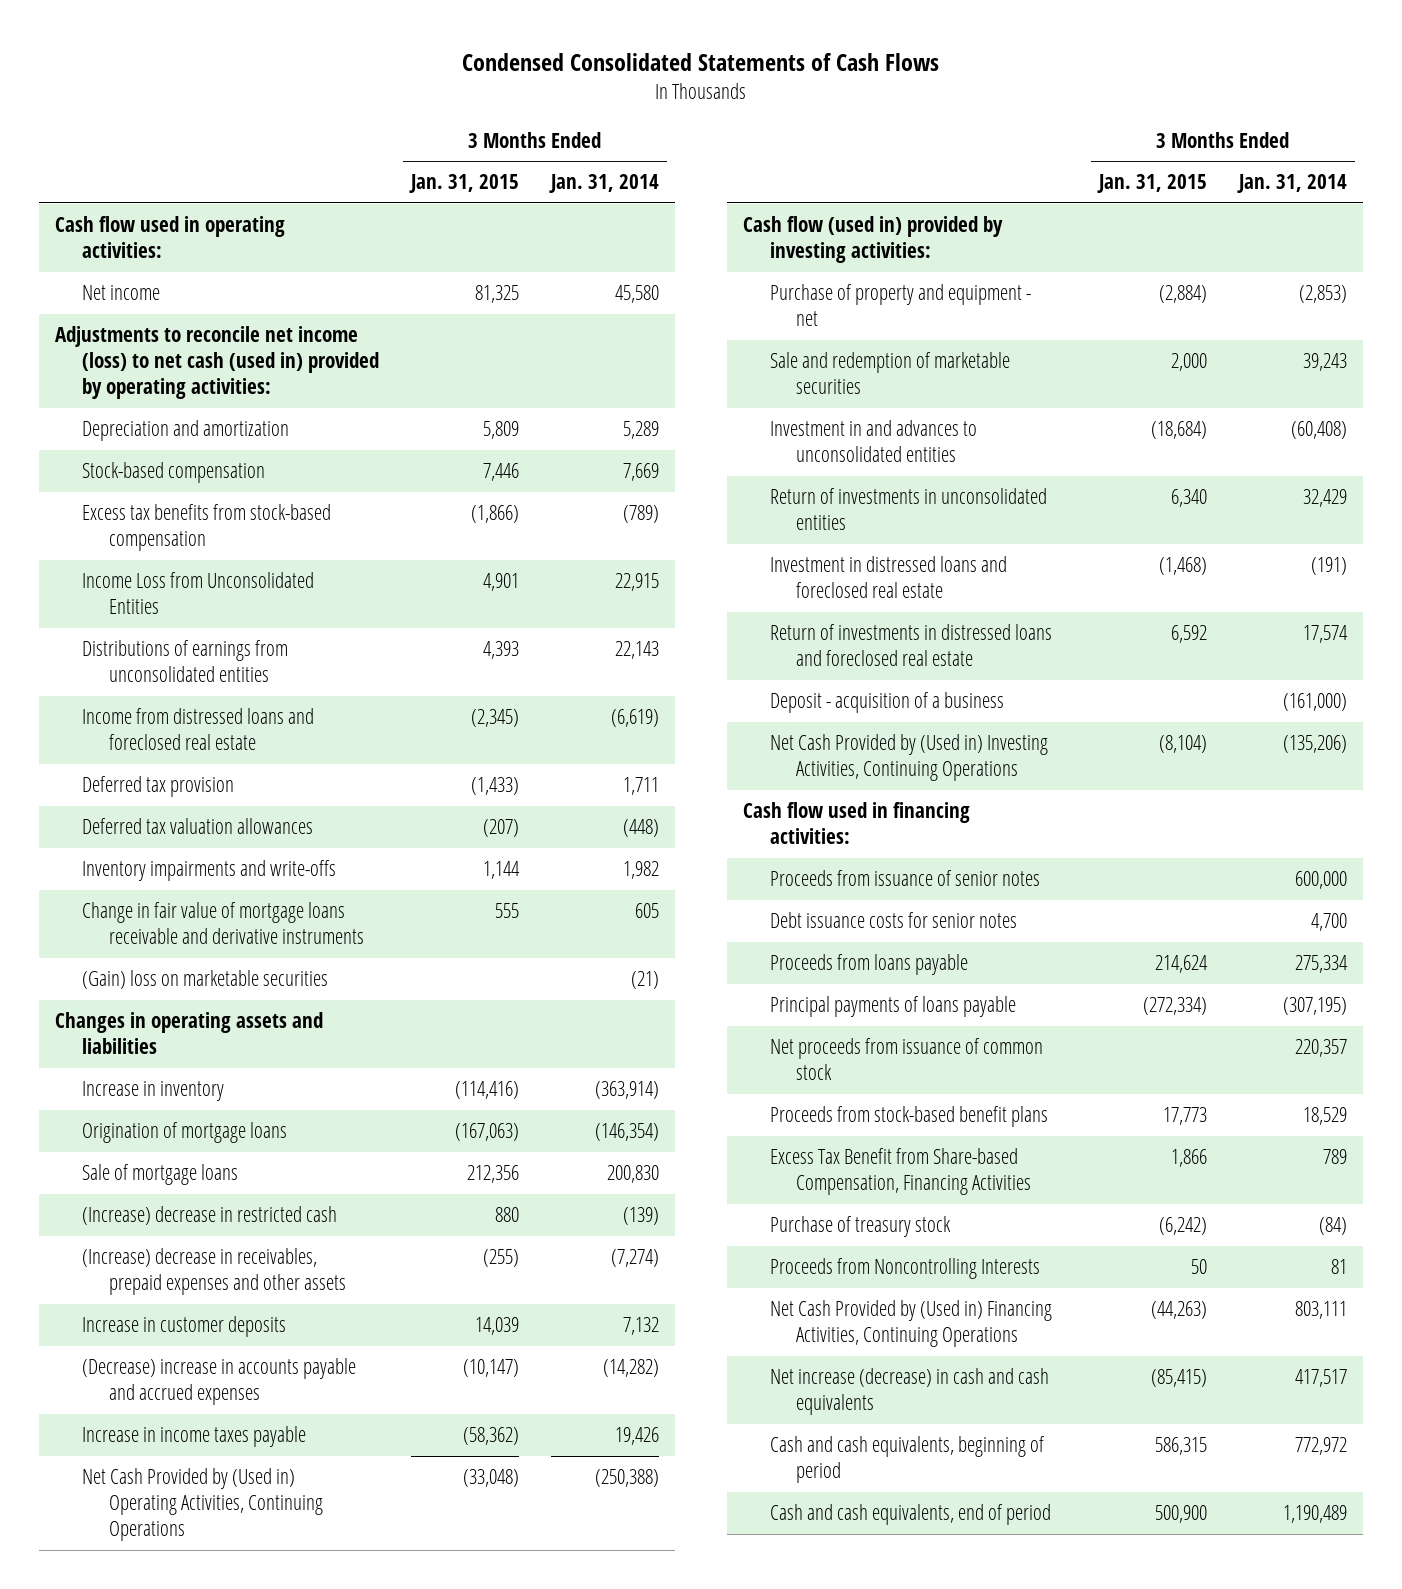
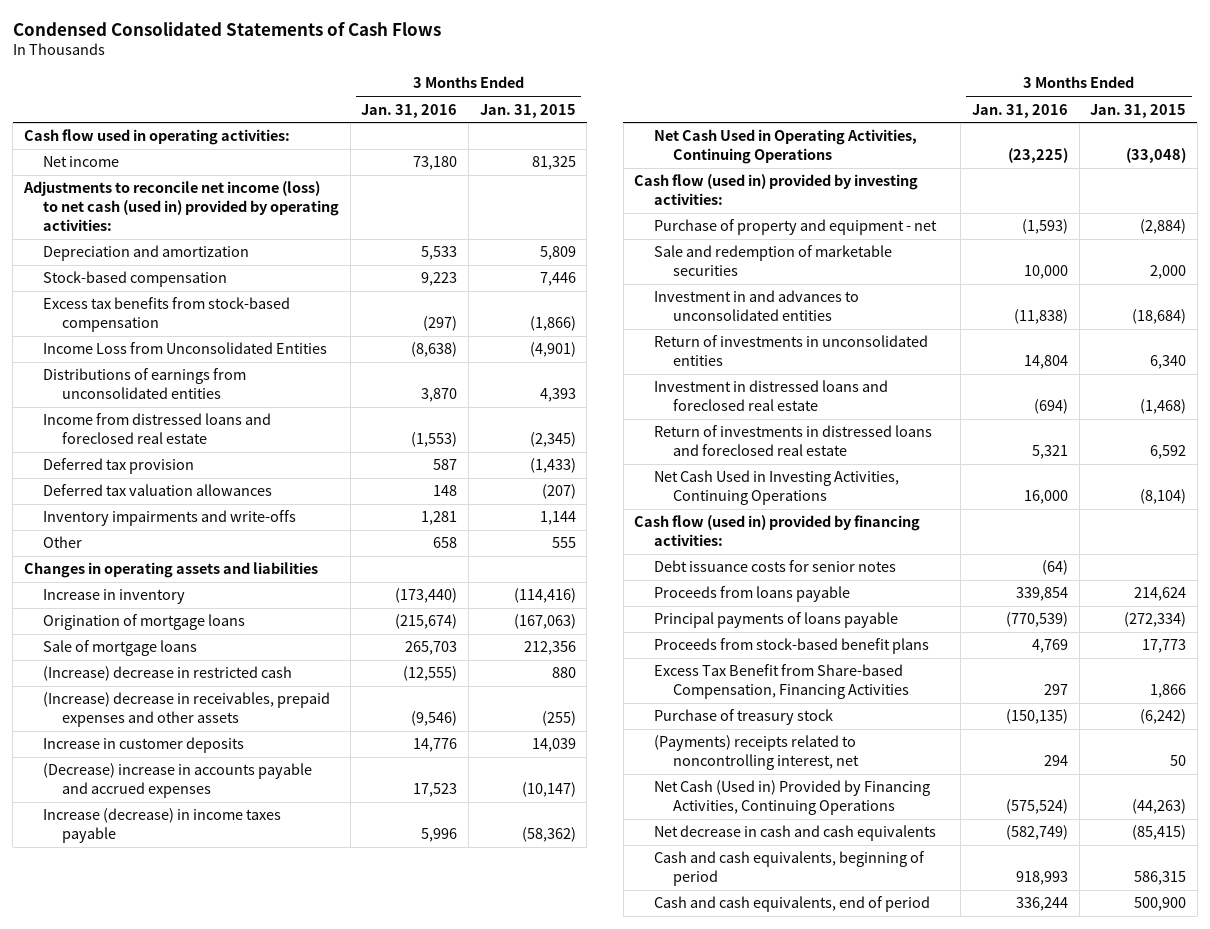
- | 3 Months Ended Jan. 31, 2015 | 3 Months Ended Jan. 31, 2014
+ | 3 Months Ended Jan. 31, 2016 | 3 Months Ended Jan. 31, 2015
- Income Loss from Unconsolidated Entities | 4,901 | 22,915
+ Income Loss from Unconsolidated Entities | (8,638) | (4,901)
- Change in fair value of mortgage loans receivable and derivative instruments | 555 | 605
- (Gain) loss on marketable securities | | (21)
+ Other | 658 | 555
- Increase in income taxes payable | (58,362) | 19,426
- Net Cash Provided by (Used in) Operating Activities, Continuing Operations | (33,048) | (250,388)
+ Increase (decrease) in income taxes payable | 5,996 | (58,362)
+ Net Cash Used in Operating Activities, Continuing Operations | (23,225) | (33,048)
- Deposit - acquisition of a business | | (161,000)
- Net Cash Provided by (Used in) Investing Activities, Continuing Operations | (8,104) | (135,206)
- Cash flow used in financing activities:
- Proceeds from issuance of senior notes | | 600,000
+ Net Cash Used in Investing Activities, Continuing Operations | 16,000 | (8,104)
+ Cash flow (used in) provided by financing activities:
- Net proceeds from issuance of common stock | | 220,357
- Proceeds from Noncontrolling Interests | 50 | 81
- Net Cash Provided by (Used in) Financing Activities, Continuing Operations | (44,263) | 803,111
- Net increase (decrease) in cash and cash equivalents | (85,415) | 417,517
+ (Payments) receipts related to noncontrolling interest, net | 294 | 50
+ Net Cash (Used in) Provided by Financing Activities, Continuing Operations | (575,524) | (44,263)
+ Net decrease in cash and cash equivalents | (582,749) | (85,415)

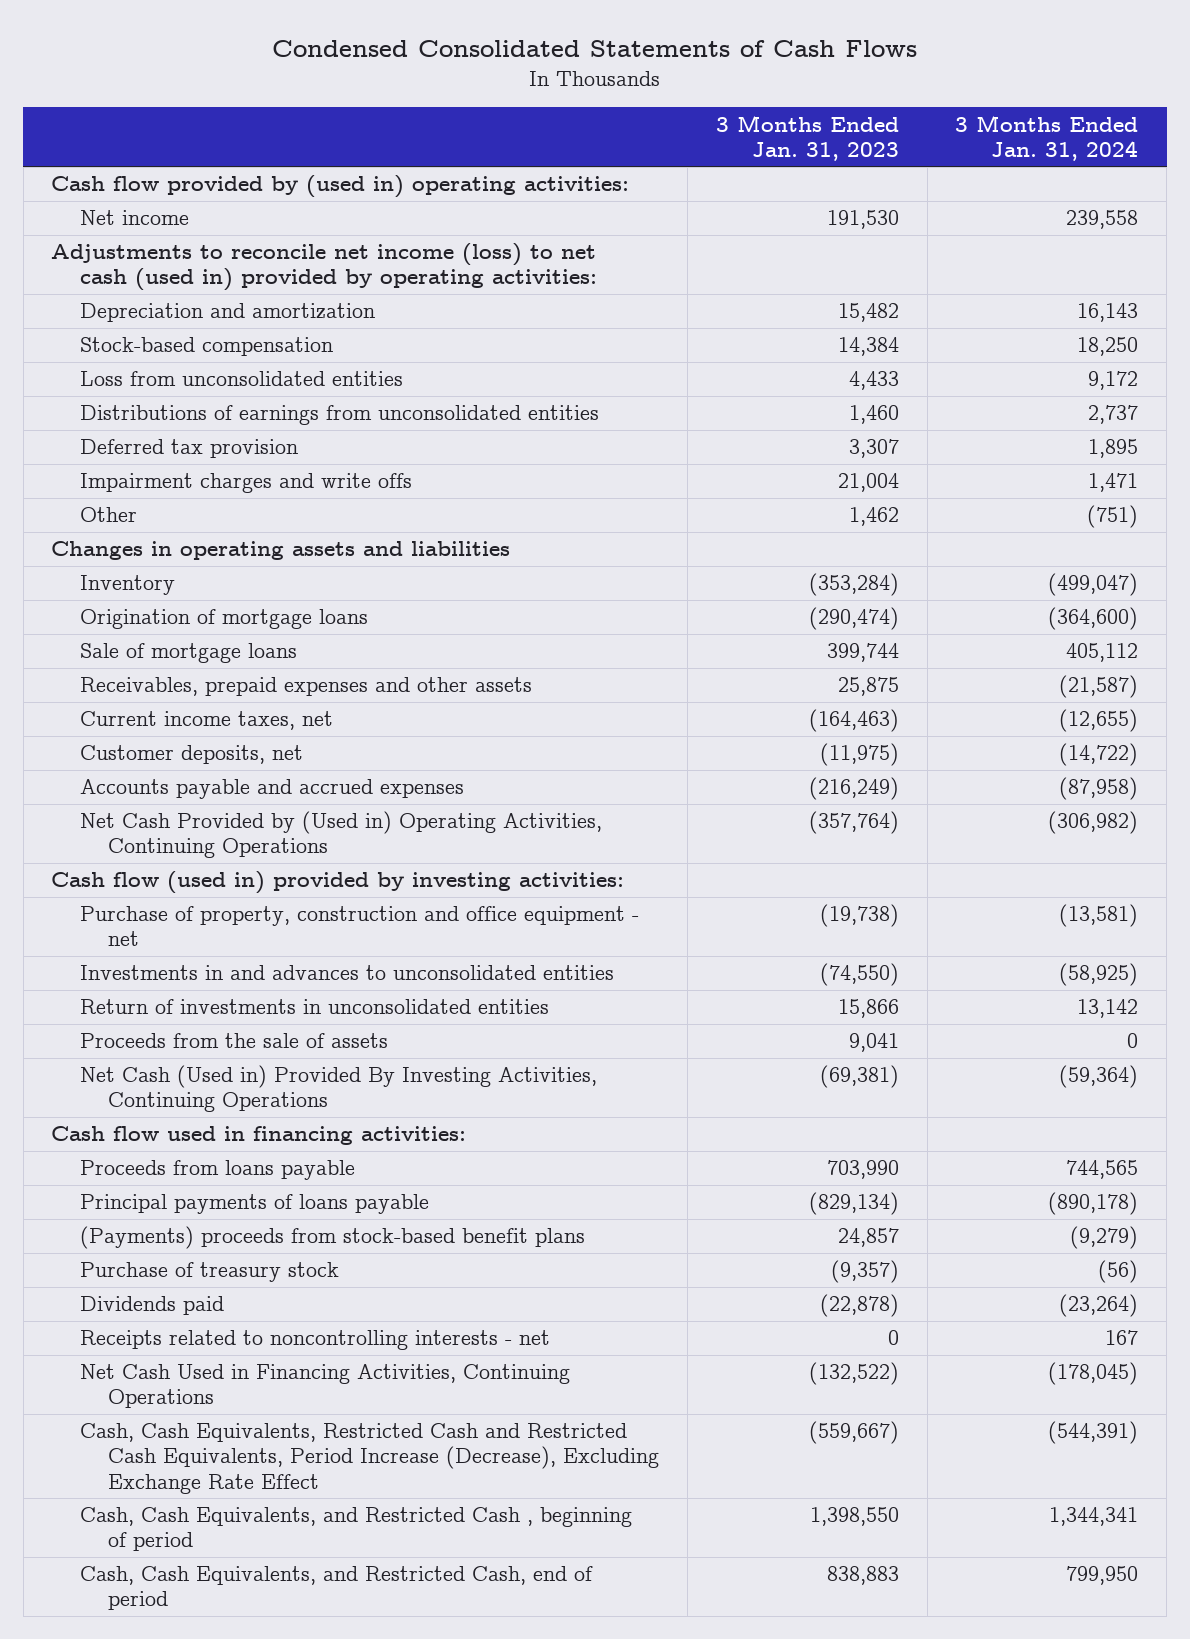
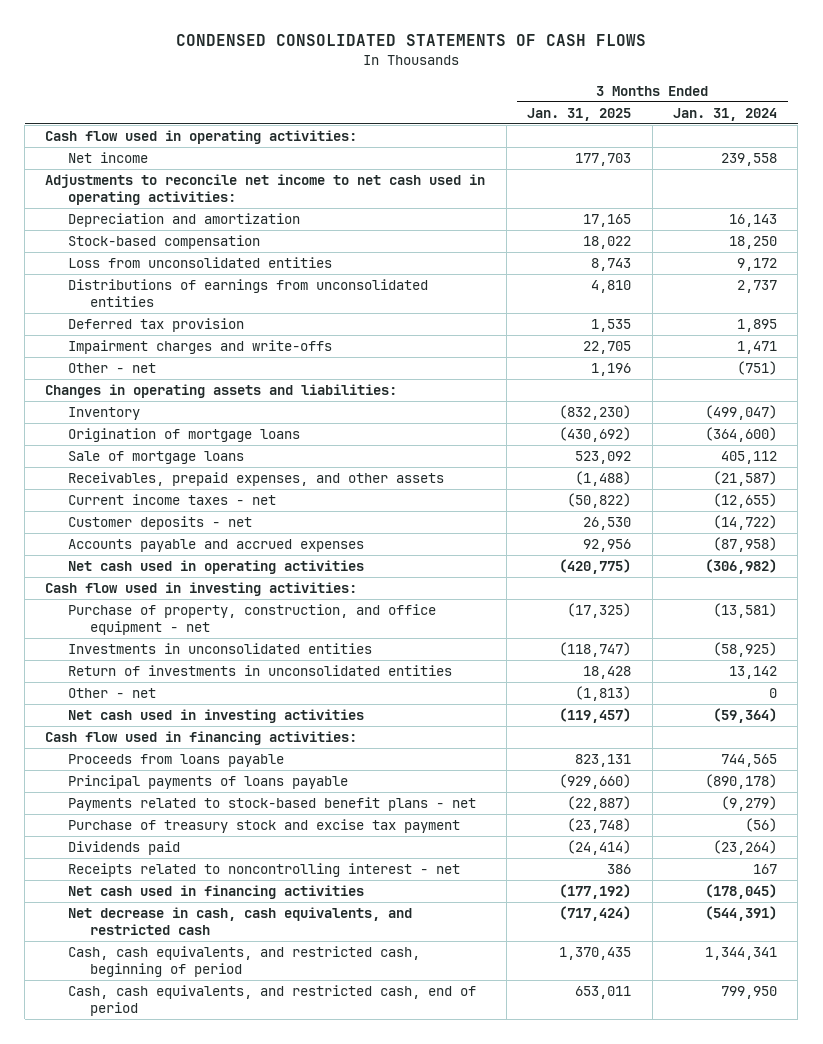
- Condensed Consolidated Statements of Cash Flows
+ CONDENSED CONSOLIDATED STATEMENTS OF CASH FLOWS
- | 3 Months Ended Jan. 31, 2023 | 3 Months Ended Jan. 31, 2024
+ | 3 Months Ended Jan. 31, 2025 | 3 Months Ended Jan. 31, 2024
- Cash flow provided by (used in) operating activities:
+ Cash flow used in operating activities:
- Adjustments to reconcile net income (loss) to net cash (used in) provided by operating activities:
+ Adjustments to reconcile net income to net cash used in operating activities:
- Impairment charges and write offs | 21,004 | 1,471
- Other | 1,462 | (751)
- Changes in operating assets and liabilities
+ Impairment charges and write-offs | 22,705 | 1,471
+ Other - net | 1,196 | (751)
+ Changes in operating assets and liabilities:
- Receivables, prepaid expenses and other assets | 25,875 | (21,587)
- Current income taxes, net | (164,463) | (12,655)
- Customer deposits, net | (11,975) | (14,722)
+ Receivables, prepaid expenses, and other assets | (1,488) | (21,587)
+ Current income taxes - net | (50,822) | (12,655)
+ Customer deposits - net | 26,530 | (14,722)
- Net Cash Provided by (Used in) Operating Activities, Continuing Operations | (357,764) | (306,982)
- Cash flow (used in) provided by investing activities:
- Purchase of property, construction and office equipment - net | (19,738) | (13,581)
- Investments in and advances to unconsolidated entities | (74,550) | (58,925)
+ Net cash used in operating activities | (420,775) | (306,982)
+ Cash flow used in investing activities:
+ Purchase of property, construction, and office equipment - net | (17,325) | (13,581)
+ Investments in unconsolidated entities | (118,747) | (58,925)
- Proceeds from the sale of assets | 9,041 | 0
- Net Cash (Used in) Provided By Investing Activities, Continuing Operations | (69,381) | (59,364)
+ Other - net | (1,813) | 0
+ Net cash used in investing activities | (119,457) | (59,364)
- (Payments) proceeds from stock-based benefit plans | 24,857 | (9,279)
- Purchase of treasury stock | (9,357) | (56)
+ Payments related to stock-based benefit plans - net | (22,887) | (9,279)
+ Purchase of treasury stock and excise tax payment | (23,748) | (56)
- Receipts related to noncontrolling interests - net | 0 | 167
- Net Cash Used in Financing Activities, Continuing Operations | (132,522) | (178,045)
- Cash, Cash Equivalents, Restricted Cash and Restricted Cash Equivalents, Period Increase (Decrease), Excluding Exchange Rate Effect | (559,667) | (544,391)
- Cash, Cash Equivalents, and Restricted Cash , beginning of period | 1,398,550 | 1,344,341
- Cash, Cash Equivalents, and Restricted Cash, end of period | 838,883 | 799,950
+ Receipts related to noncontrolling interest - net | 386 | 167
+ Net cash used in financing activities | (177,192) | (178,045)
+ Net decrease in cash, cash equivalents, and restricted cash | (717,424) | (544,391)
+ Cash, cash equivalents, and restricted cash, beginning of period | 1,370,435 | 1,344,341
+ Cash, cash equivalents, and restricted cash, end of period | 653,011 | 799,950

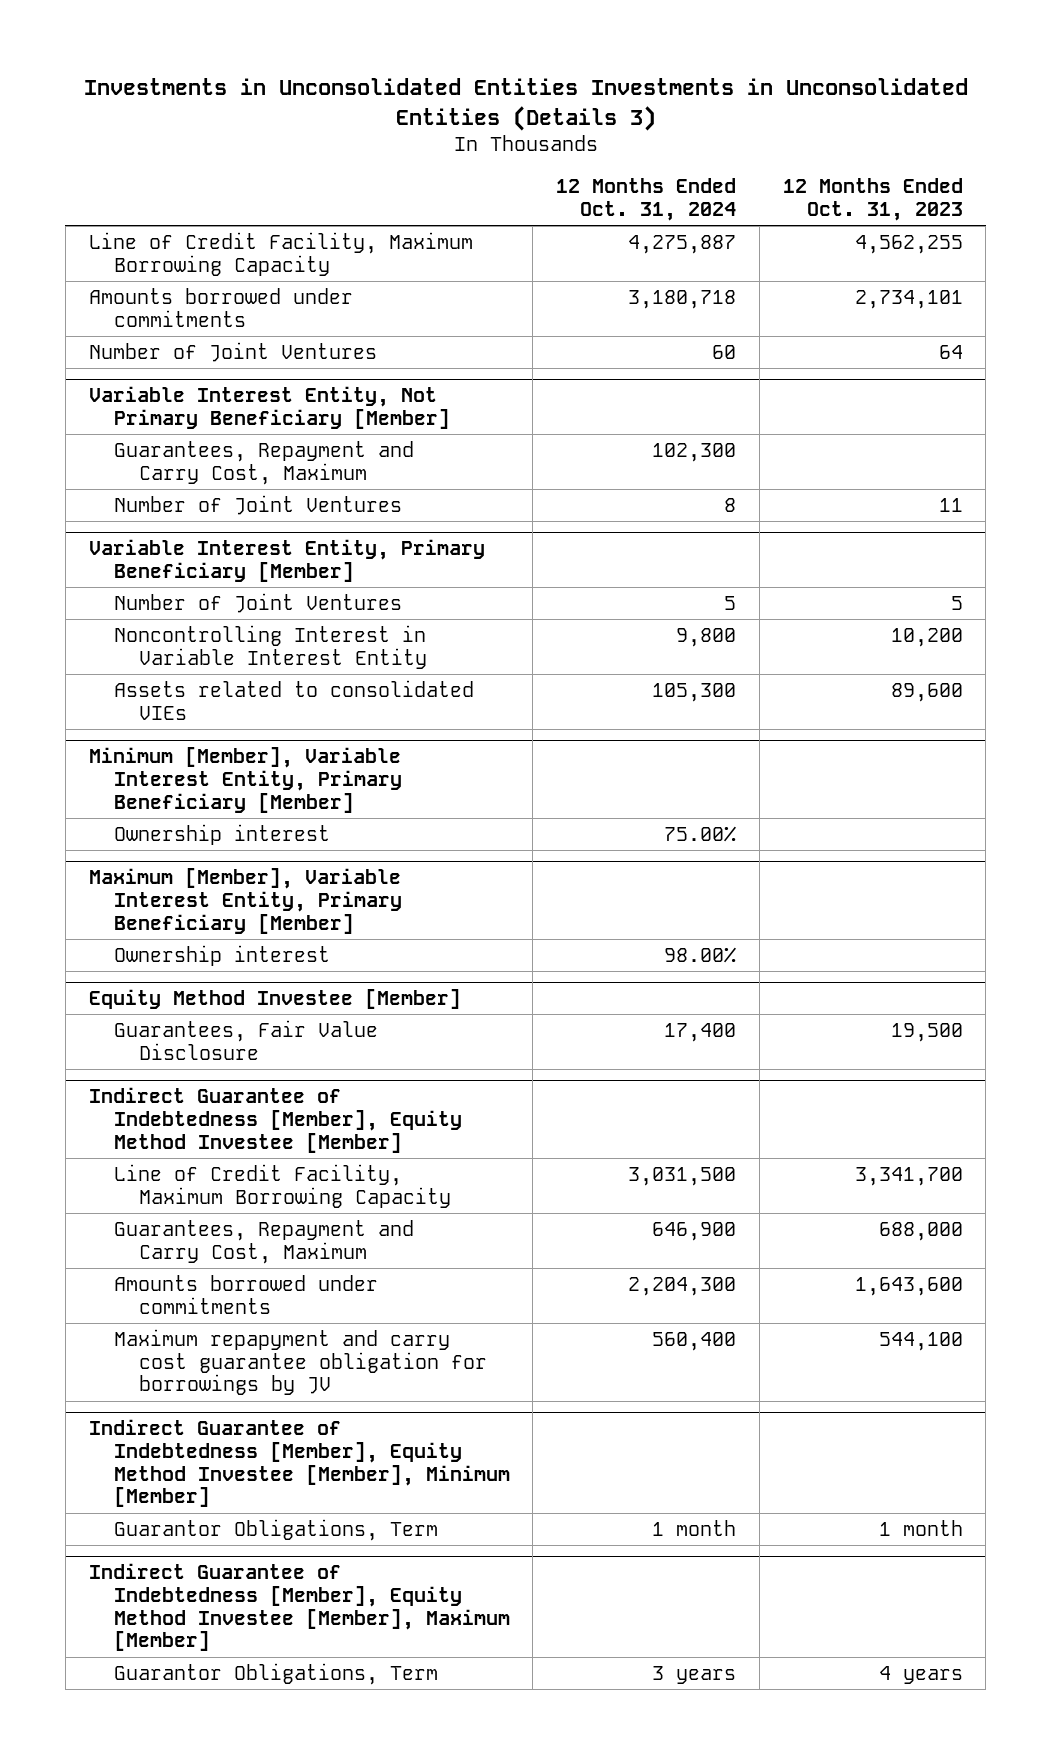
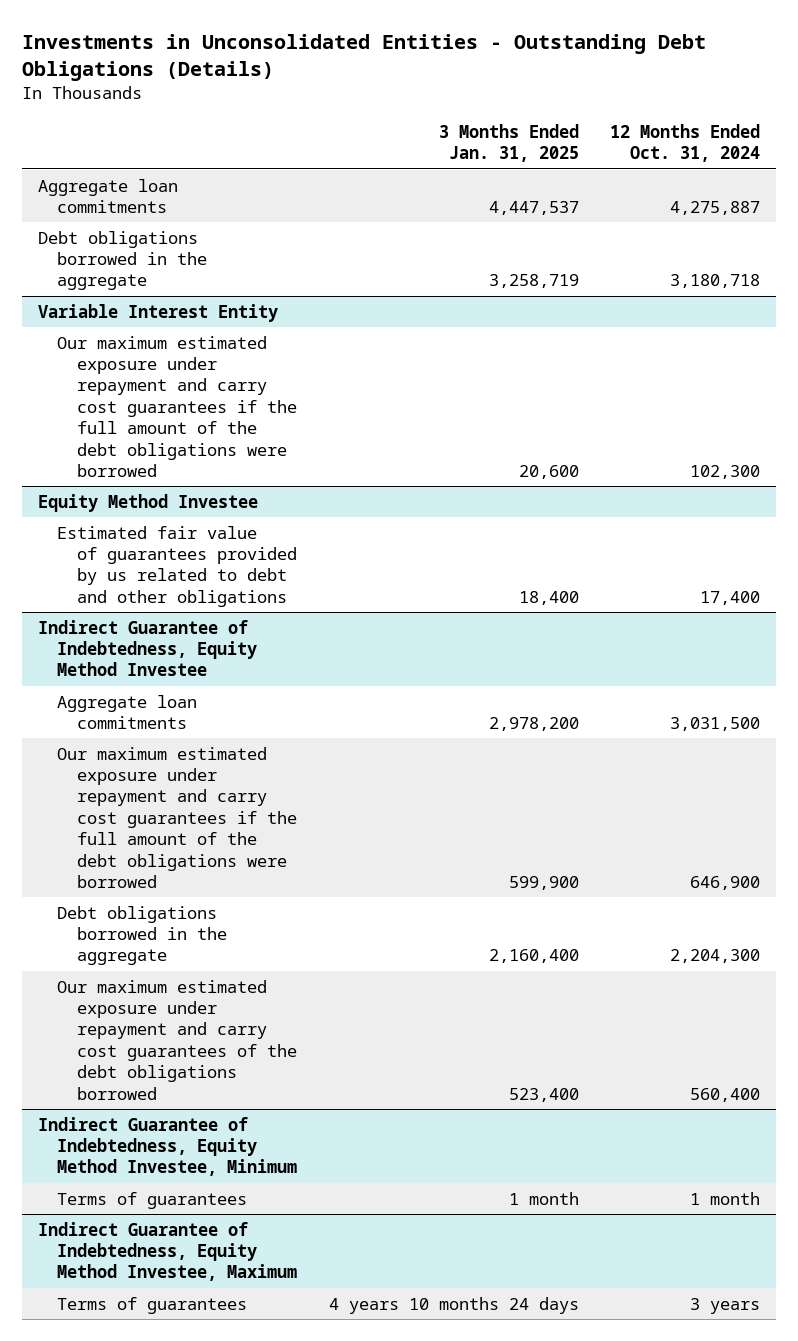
- Investments in Unconsolidated Entities Investments in Unconsolidated Entities (Details 3)
+ Investments in Unconsolidated Entities - Outstanding Debt Obligations (Details)
- | 12 Months Ended Oct. 31, 2024 | 12 Months Ended Oct. 31, 2023
+ | 3 Months Ended Jan. 31, 2025 | 12 Months Ended Oct. 31, 2024
- Line of Credit Facility, Maximum Borrowing Capacity | 4,275,887 | 4,562,255
- Amounts borrowed under commitments | 3,180,718 | 2,734,101
- Number of Joint Ventures | 60 | 64
- Variable Interest Entity, Not Primary Beneficiary [Member]
- Guarantees, Repayment and Carry Cost, Maximum | 102,300 |
- Number of Joint Ventures | 8 | 11
- Variable Interest Entity, Primary Beneficiary [Member]
- Number of Joint Ventures | 5 | 5
- Noncontrolling Interest in Variable Interest Entity | 9,800 | 10,200
- Assets related to consolidated VIEs | 105,300 | 89,600
- Minimum [Member], Variable Interest Entity, Primary Beneficiary [Member]
- Ownership interest | 75.00% |
- Maximum [Member], Variable Interest Entity, Primary Beneficiary [Member]
- Ownership interest | 98.00% |
- Equity Method Investee [Member]
- Guarantees, Fair Value Disclosure | 17,400 | 19,500
- Indirect Guarantee of Indebtedness [Member], Equity Method Investee [Member]
- Line of Credit Facility, Maximum Borrowing Capacity | 3,031,500 | 3,341,700
- Guarantees, Repayment and Carry Cost, Maximum | 646,900 | 688,000
- Amounts borrowed under commitments | 2,204,300 | 1,643,600
- Maximum repapyment and carry cost guarantee obligation for borrowings by JV | 560,400 | 544,100
- Indirect Guarantee of Indebtedness [Member], Equity Method Investee [Member], Minimum [Member]
- Guarantor Obligations, Term | 1 month | 1 month
- Indirect Guarantee of Indebtedness [Member], Equity Method Investee [Member], Maximum [Member]
- Guarantor Obligations, Term | 3 years | 4 years
+ Aggregate loan commitments | 4,447,537 | 4,275,887
+ Debt obligations borrowed in the aggregate | 3,258,719 | 3,180,718
+ Variable Interest Entity
+ Our maximum estimated exposure under repayment and carry cost guarantees if the full amount of the debt obligations were borrowed | 20,600 | 102,300
+ Equity Method Investee
+ Estimated fair value of guarantees provided by us related to debt and other obligations | 18,400 | 17,400
+ Indirect Guarantee of Indebtedness, Equity Method Investee
+ Aggregate loan commitments | 2,978,200 | 3,031,500
+ Our maximum estimated exposure under repayment and carry cost guarantees if the full amount of the debt obligations were borrowed | 599,900 | 646,900
+ Debt obligations borrowed in the aggregate | 2,160,400 | 2,204,300
+ Our maximum estimated exposure under repayment and carry cost guarantees of the debt obligations borrowed | 523,400 | 560,400
+ Indirect Guarantee of Indebtedness, Equity Method Investee, Minimum
+ Terms of guarantees | 1 month | 1 month
+ Indirect Guarantee of Indebtedness, Equity Method Investee, Maximum
+ Terms of guarantees | 4 years 10 months 24 days | 3 years

